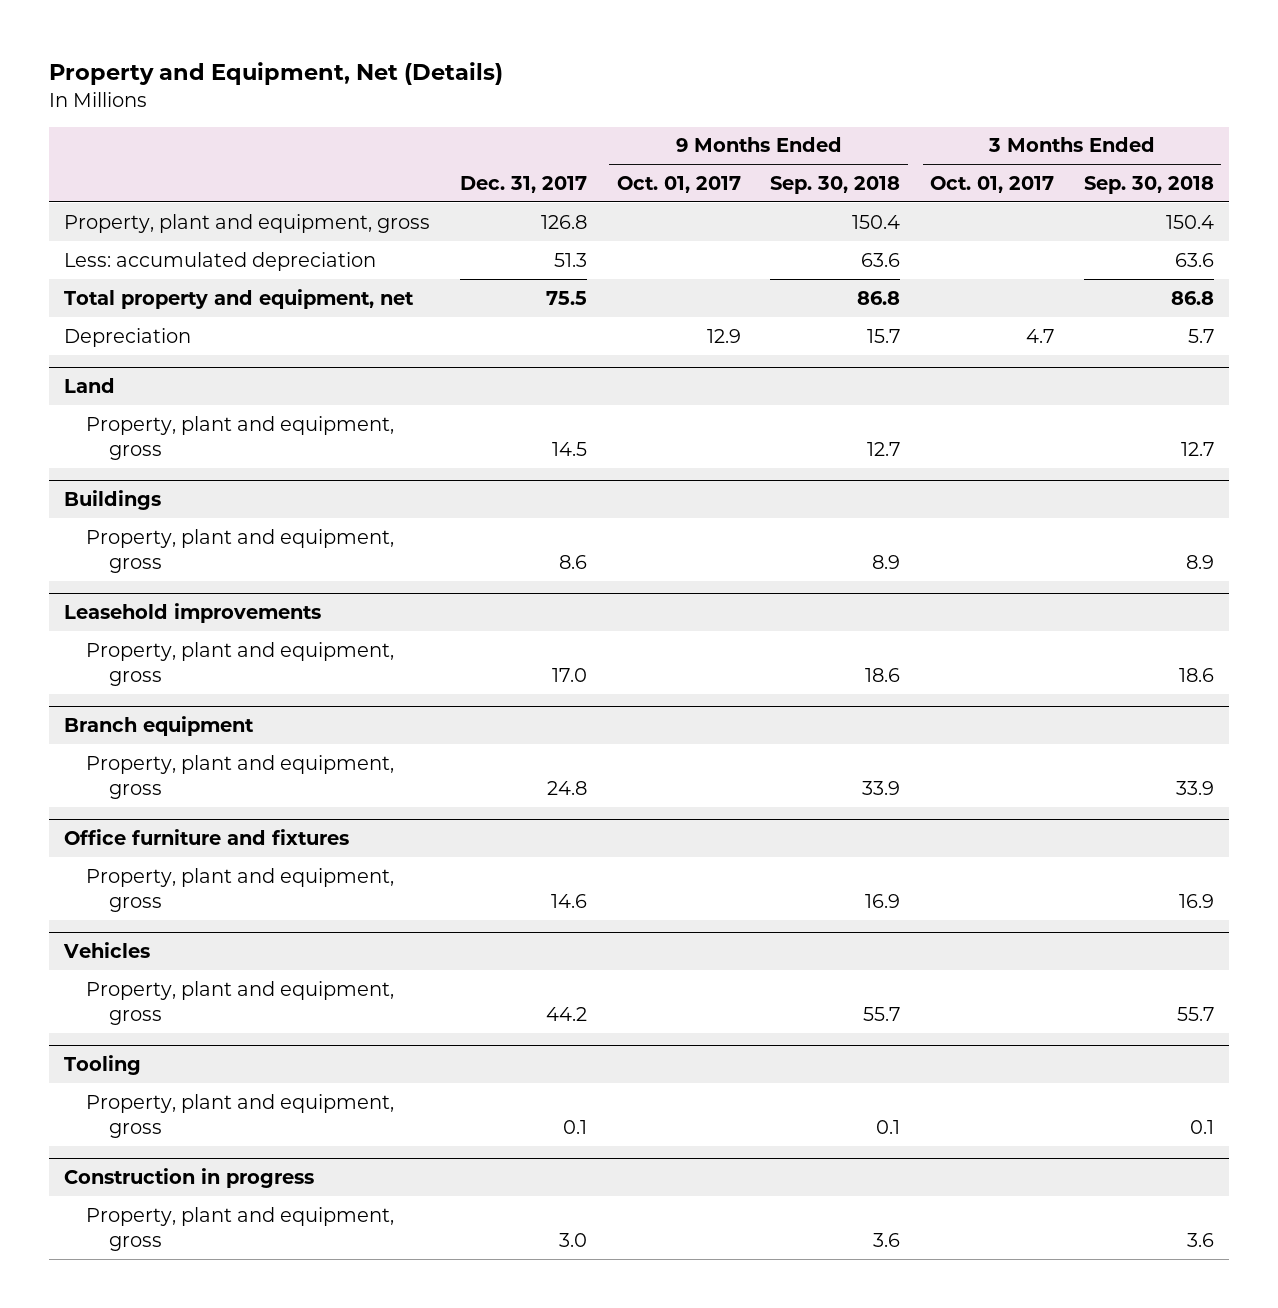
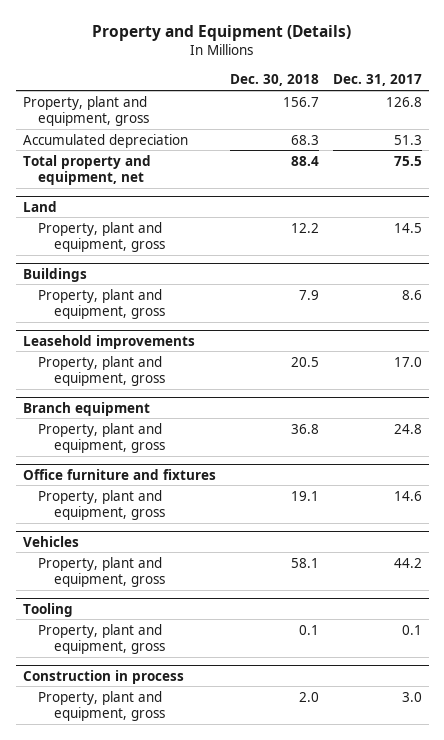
- Property and Equipment, Net (Details)
+ Property and Equipment (Details)
- | Dec. 31, 2017 | 9 Months Ended Oct. 01, 2017 | 9 Months Ended Sep. 30, 2018 | 3 Months Ended Oct. 01, 2017 | 3 Months Ended Sep. 30, 2018
+ | Dec. 30, 2018 | Dec. 31, 2017
- Less: accumulated depreciation | 51.3 | | 63.6 | | 63.6
+ Accumulated depreciation | 68.3 | 51.3
- Depreciation | | 12.9 | 15.7 | 4.7 | 5.7
- Construction in progress
+ Construction in process

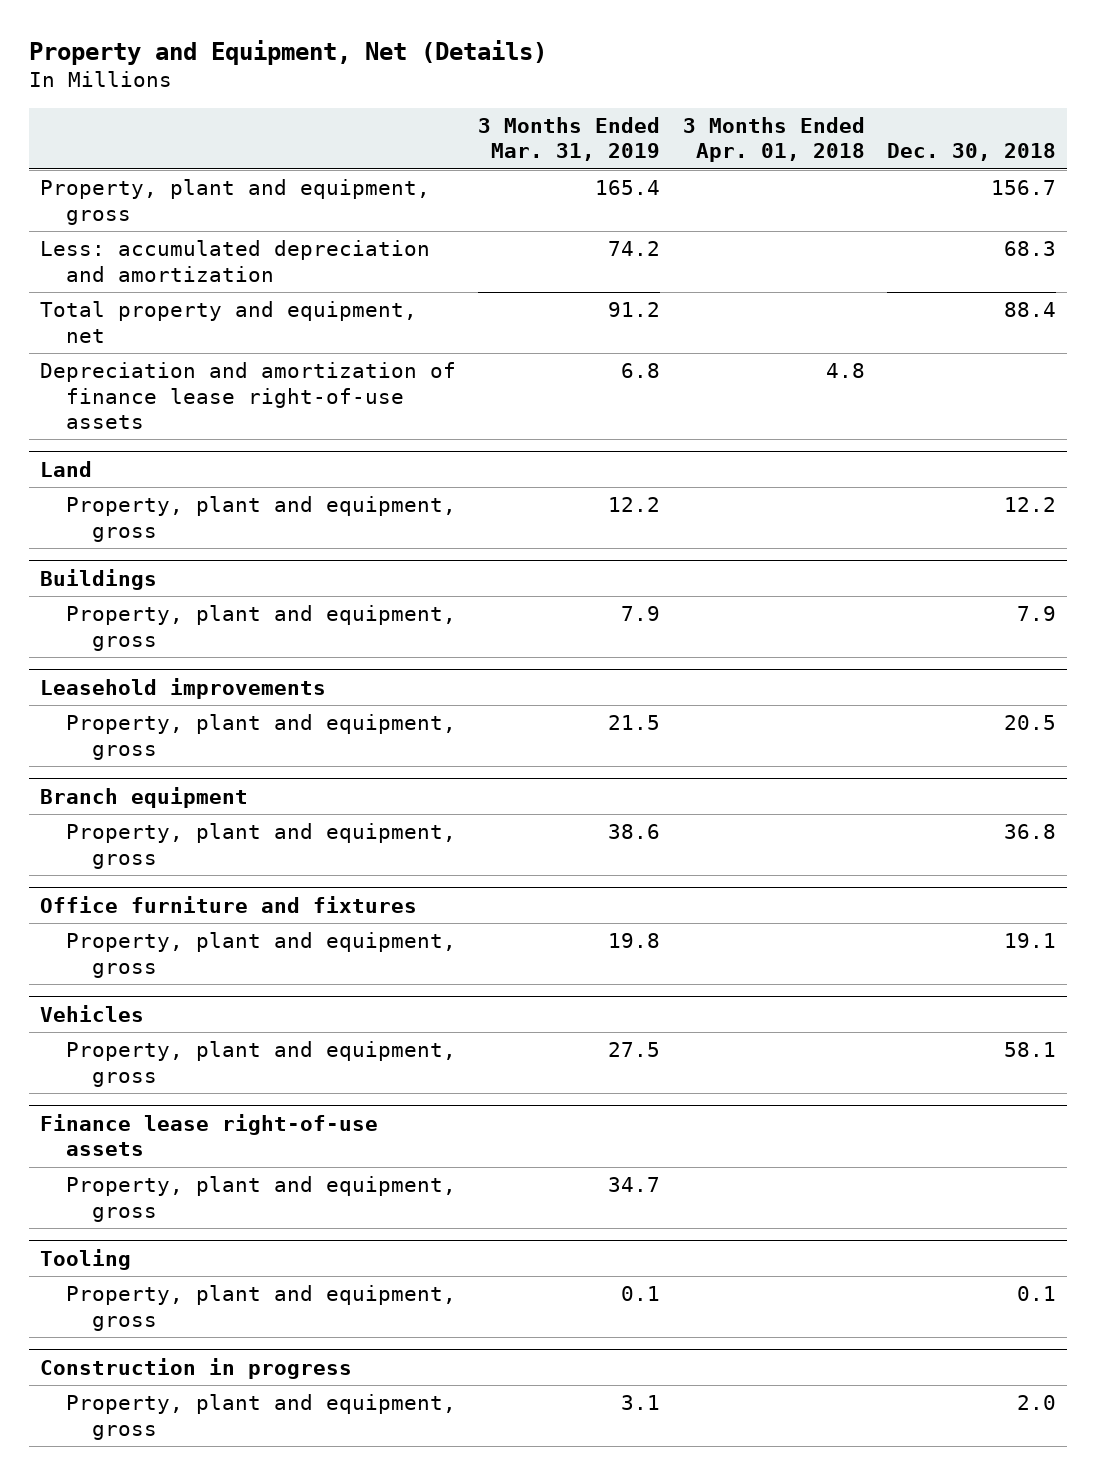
- Property and Equipment (Details)
+ Property and Equipment, Net (Details)
- | Dec. 30, 2018 | Dec. 31, 2017
+ | 3 Months Ended Mar. 31, 2019 | 3 Months Ended Apr. 01, 2018 | Dec. 30, 2018
- Accumulated depreciation | 68.3 | 51.3
+ Less: accumulated depreciation and amortization | 74.2 | | 68.3
+ Depreciation and amortization of finance lease right-of-use assets | 6.8 | 4.8 |
+ Finance lease right-of-use assets
+ Property, plant and equipment, gross | 34.7 | |
- Construction in process
+ Construction in progress

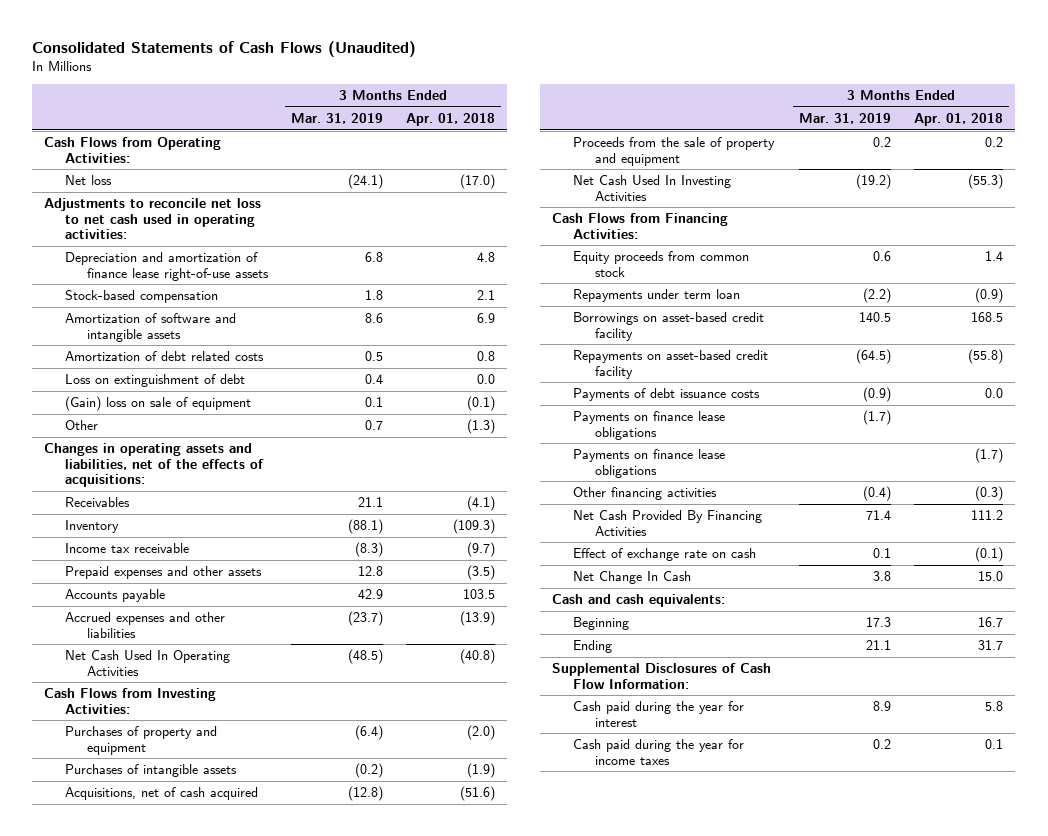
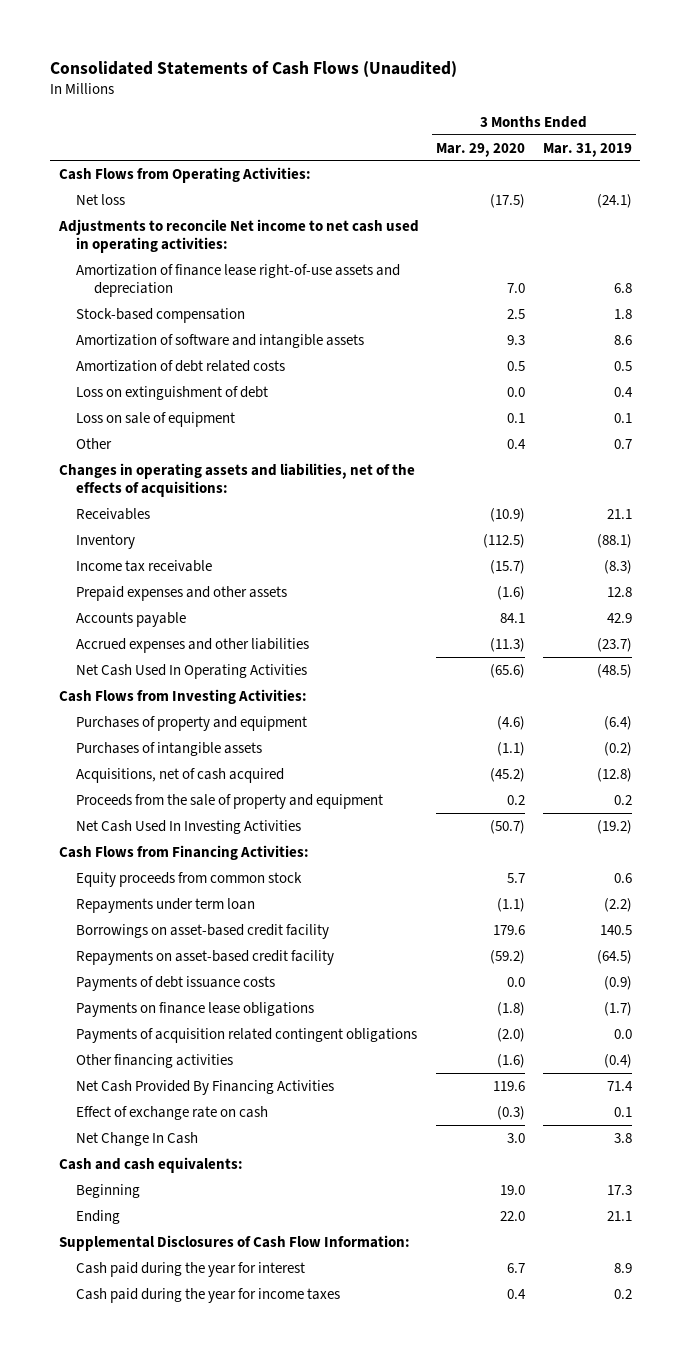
- | 3 Months Ended Mar. 31, 2019 | 3 Months Ended Apr. 01, 2018
+ | 3 Months Ended Mar. 29, 2020 | 3 Months Ended Mar. 31, 2019
- Adjustments to reconcile net loss to net cash used in operating activities:
- Depreciation and amortization of finance lease right-of-use assets | 6.8 | 4.8
+ Adjustments to reconcile Net income to net cash used in operating activities:
+ Amortization of finance lease right-of-use assets and depreciation | 7.0 | 6.8
- (Gain) loss on sale of equipment | 0.1 | (0.1)
+ Loss on sale of equipment | 0.1 | 0.1
- Payments on finance lease obligations | | (1.7)
+ Payments of acquisition related contingent obligations | (2.0) | 0.0

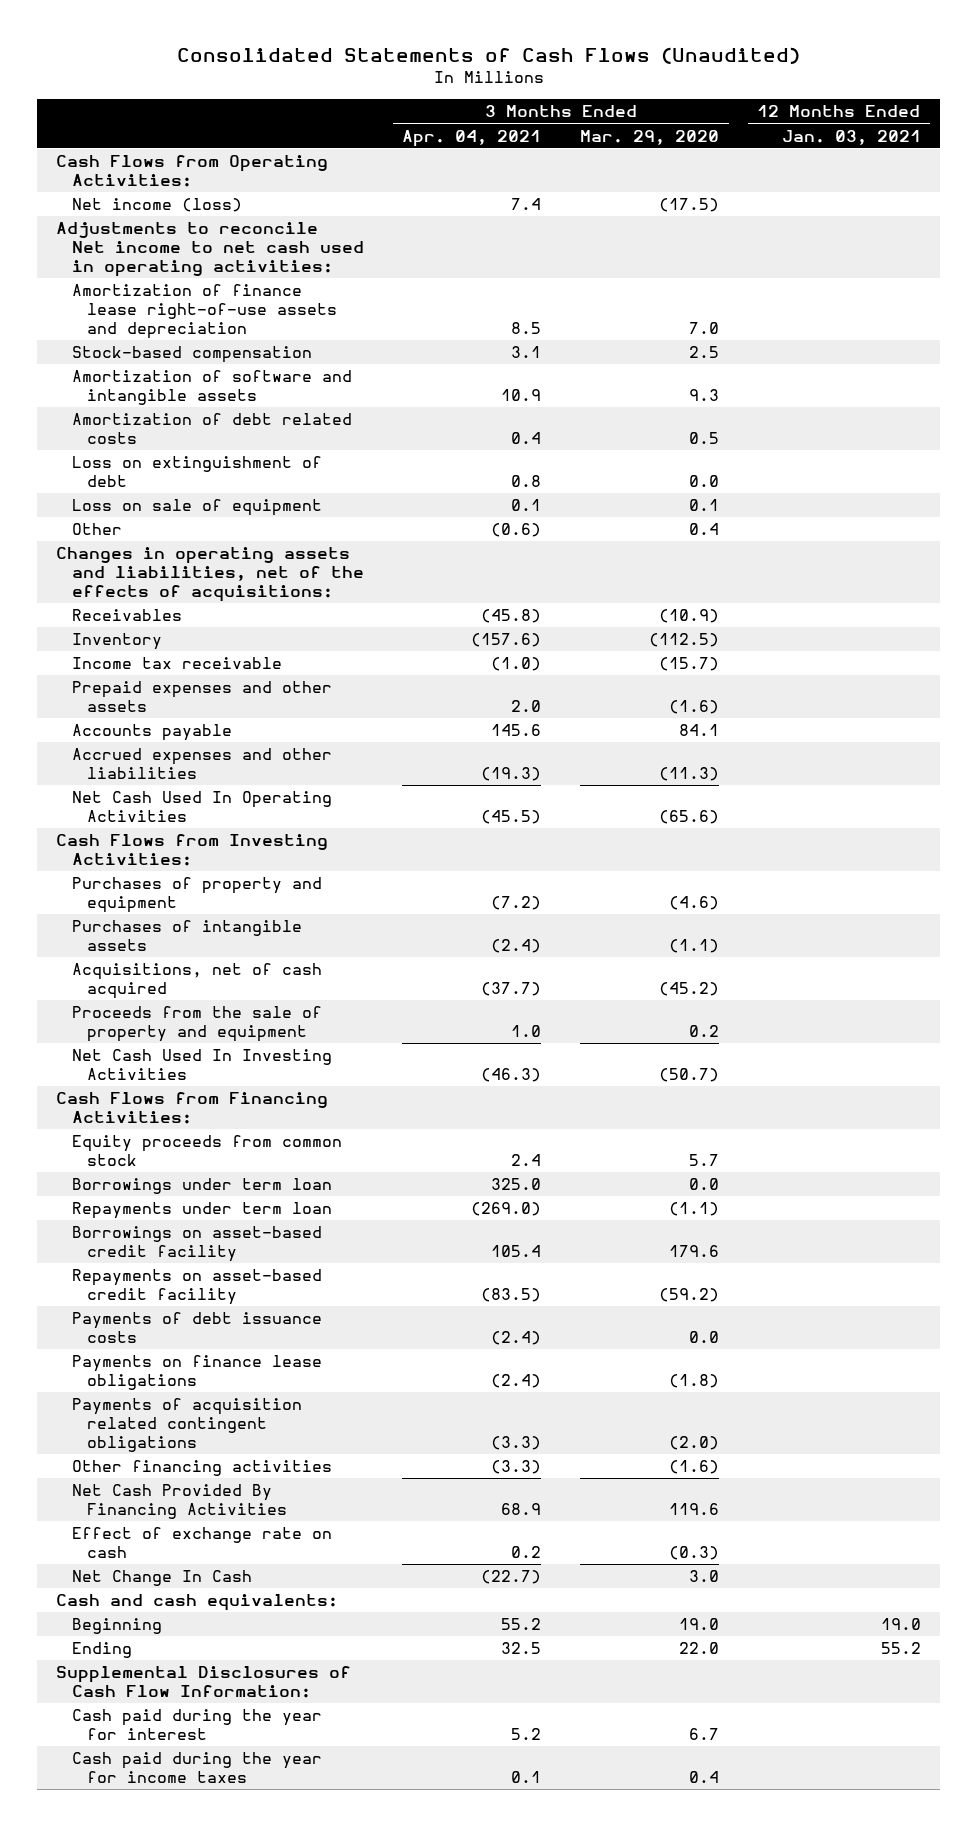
- | 3 Months Ended Mar. 29, 2020 | 3 Months Ended Mar. 31, 2019
+ | 3 Months Ended Apr. 04, 2021 | 3 Months Ended Mar. 29, 2020 | 12 Months Ended Jan. 03, 2021
- Net loss | (17.5) | (24.1)
+ Net income (loss) | 7.4 | (17.5) |
+ Borrowings under term loan | 325.0 | 0.0 |

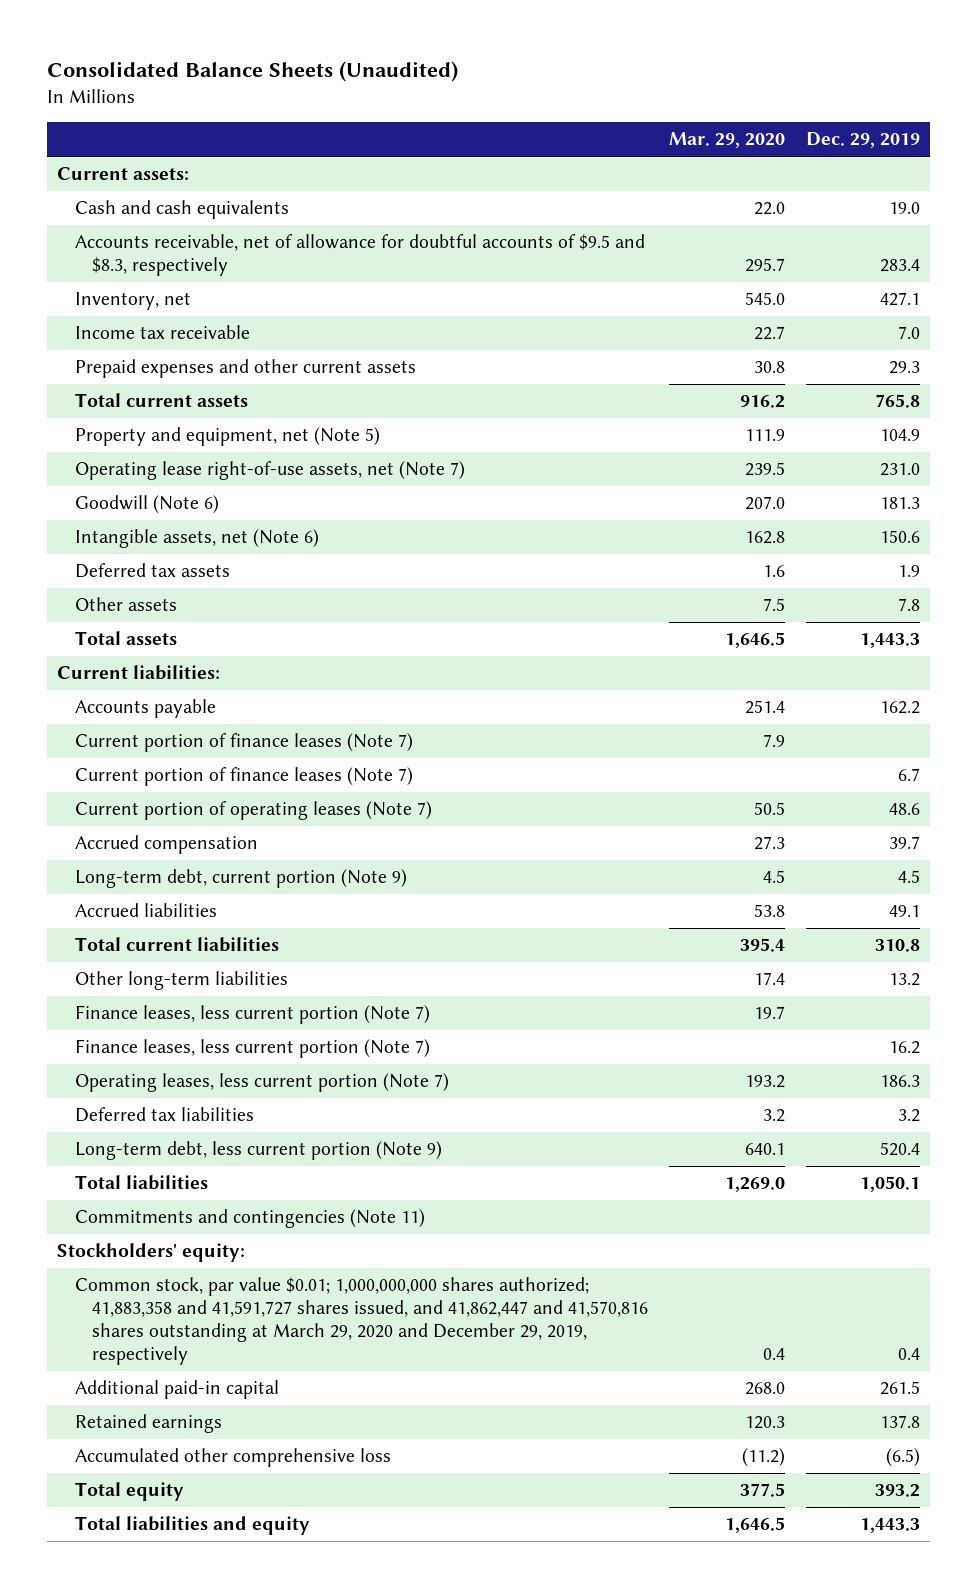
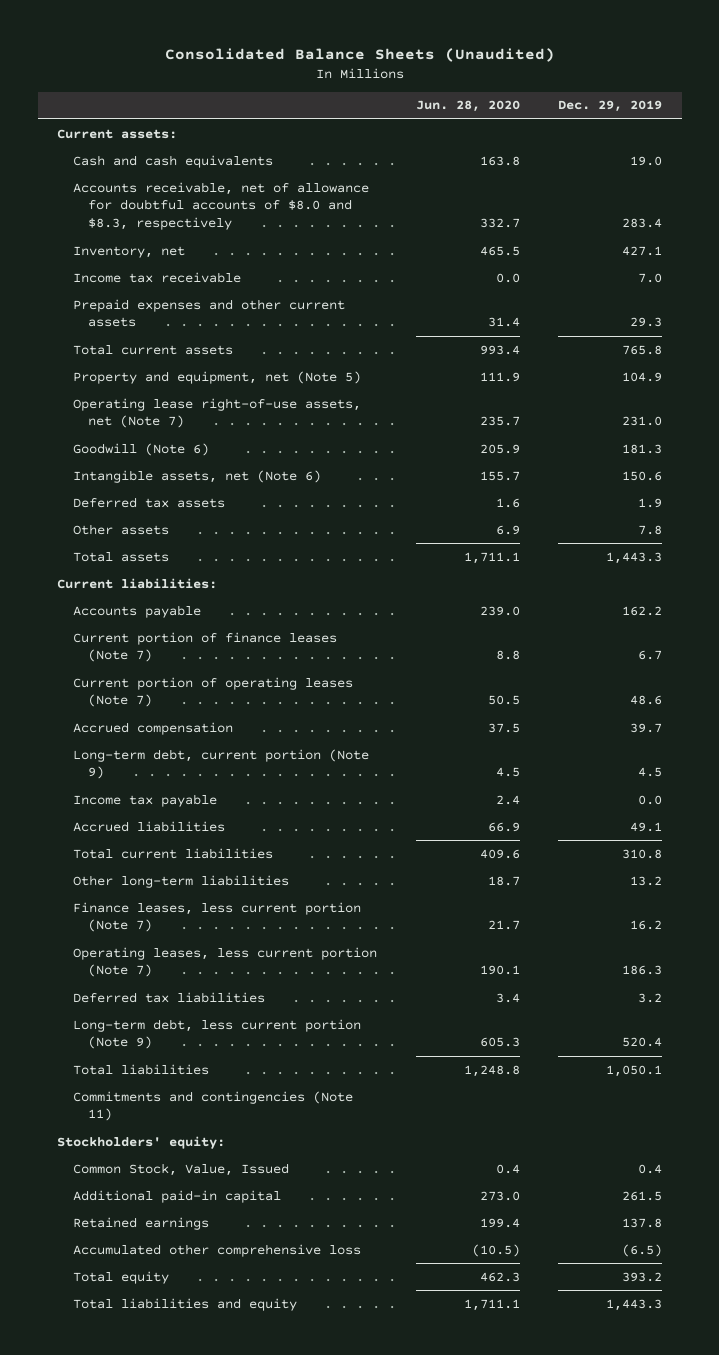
- | Mar. 29, 2020 | Dec. 29, 2019
+ | Jun. 28, 2020 | Dec. 29, 2019
- Accounts receivable, net of allowance for doubtful accounts of $9.5 and $8.3, respectively | 295.7 | 283.4
+ Accounts receivable, net of allowance for doubtful accounts of $8.0 and $8.3, respectively | 332.7 | 283.4
- Current portion of finance leases (Note 7) | 7.9 |
+ Income tax payable | 2.4 | 0.0
- Finance leases, less current portion (Note 7) | 19.7 |
- Common stock, par value $0.01; 1,000,000,000 shares authorized; 41,883,358 and 41,591,727 shares issued, and 41,862,447 and 41,570,816 shares outstanding at March 29, 2020 and December 29, 2019, respectively | 0.4 | 0.4
+ Common Stock, Value, Issued | 0.4 | 0.4

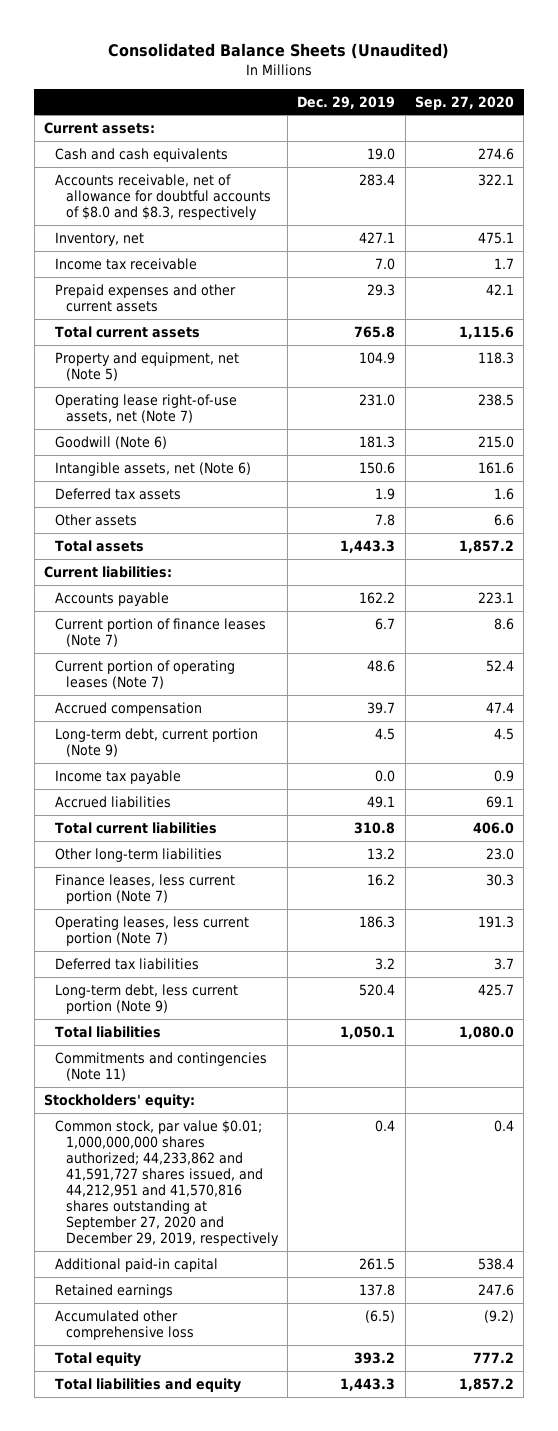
- | Jun. 28, 2020 | Dec. 29, 2019
+ | Dec. 29, 2019 | Sep. 27, 2020
- Common Stock, Value, Issued | 0.4 | 0.4
+ Common stock, par value $0.01; 1,000,000,000 shares authorized; 44,233,862 and 41,591,727 shares issued, and 44,212,951 and 41,570,816 shares outstanding at September 27, 2020 and December 29, 2019, respectively | 0.4 | 0.4

